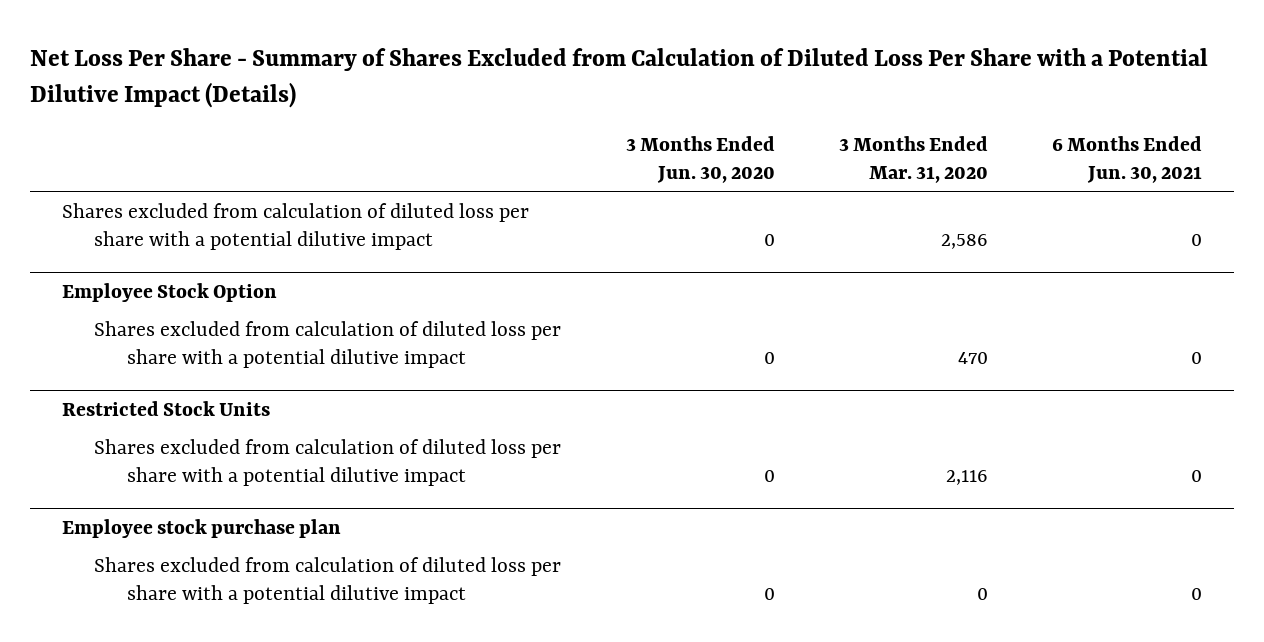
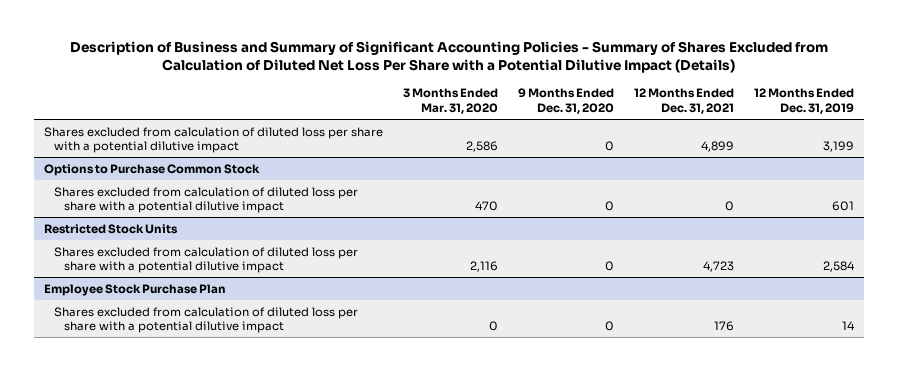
- Net Loss Per Share - Summary of Shares Excluded from Calculation of Diluted Loss Per Share with a Potential Dilutive Impact (Details)
+ Description of Business and Summary of Significant Accounting Policies - Summary of Shares Excluded from Calculation of Diluted Net Loss Per Share with a Potential Dilutive Impact (Details)
- | 3 Months Ended Jun. 30, 2020 | 3 Months Ended Mar. 31, 2020 | 6 Months Ended Jun. 30, 2021
+ | 3 Months Ended Mar. 31, 2020 | 9 Months Ended Dec. 31, 2020 | 12 Months Ended Dec. 31, 2021 | 12 Months Ended Dec. 31, 2019
- Employee Stock Option
+ Options to Purchase Common Stock
- Employee stock purchase plan
+ Employee Stock Purchase Plan

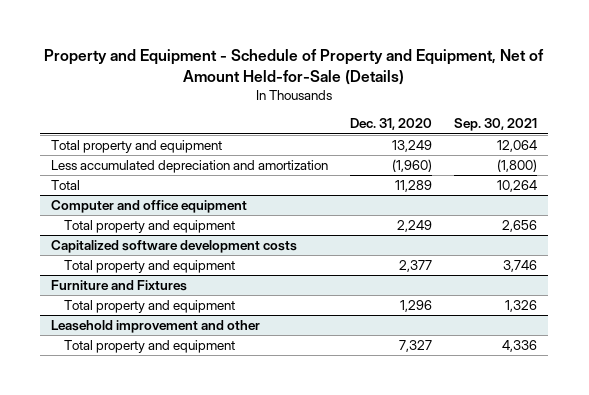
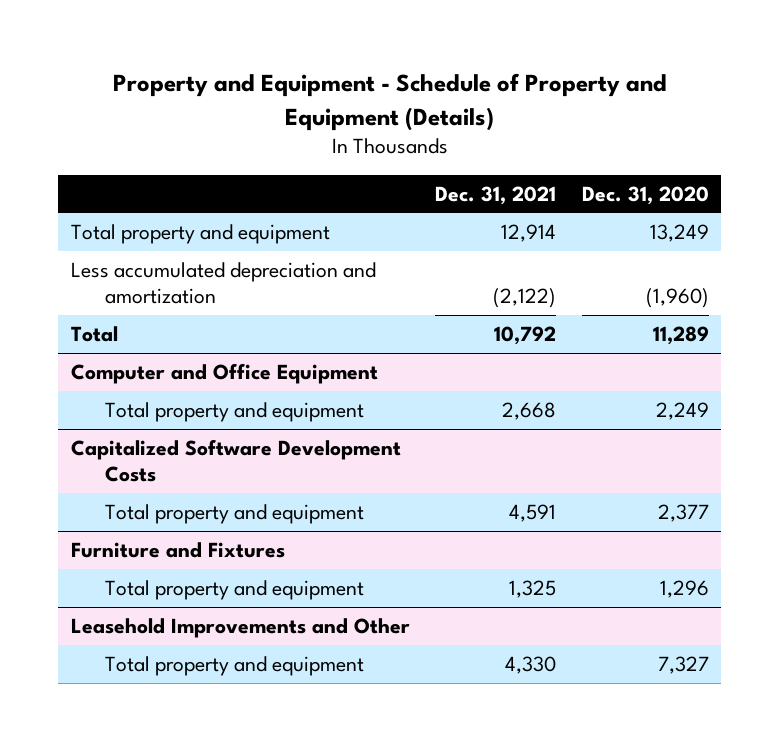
- Property and Equipment - Schedule of Property and Equipment, Net of Amount Held-for-Sale (Details)
+ Property and Equipment - Schedule of Property and Equipment (Details)
- | Dec. 31, 2020 | Sep. 30, 2021
+ | Dec. 31, 2021 | Dec. 31, 2020
- Computer and office equipment
+ Computer and Office Equipment
- Capitalized software development costs
+ Capitalized Software Development Costs
- Leasehold improvement and other
+ Leasehold Improvements and Other

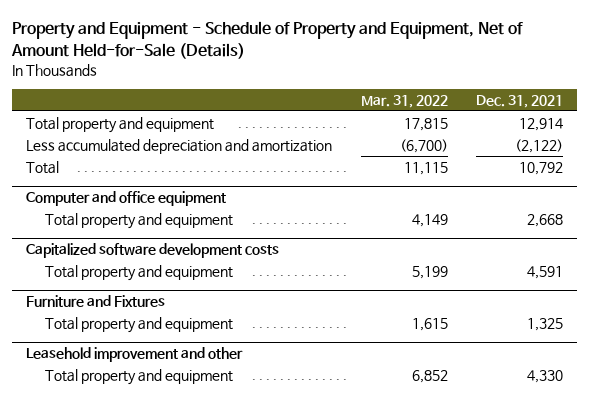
- Property and Equipment - Schedule of Property and Equipment (Details)
+ Property and Equipment - Schedule of Property and Equipment, Net of Amount Held-for-Sale (Details)
- | Dec. 31, 2021 | Dec. 31, 2020
+ | Mar. 31, 2022 | Dec. 31, 2021
- Computer and Office Equipment
+ Computer and office equipment
- Capitalized Software Development Costs
+ Capitalized software development costs
- Leasehold Improvements and Other
+ Leasehold improvement and other

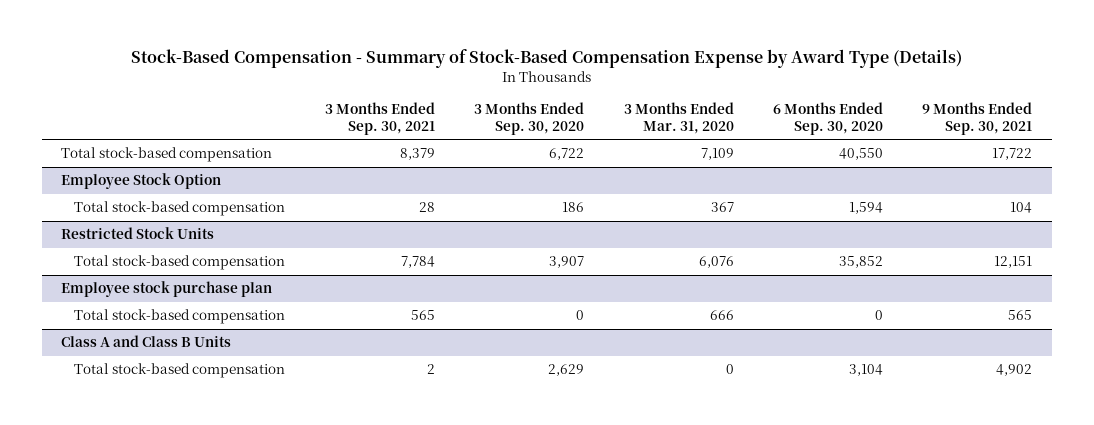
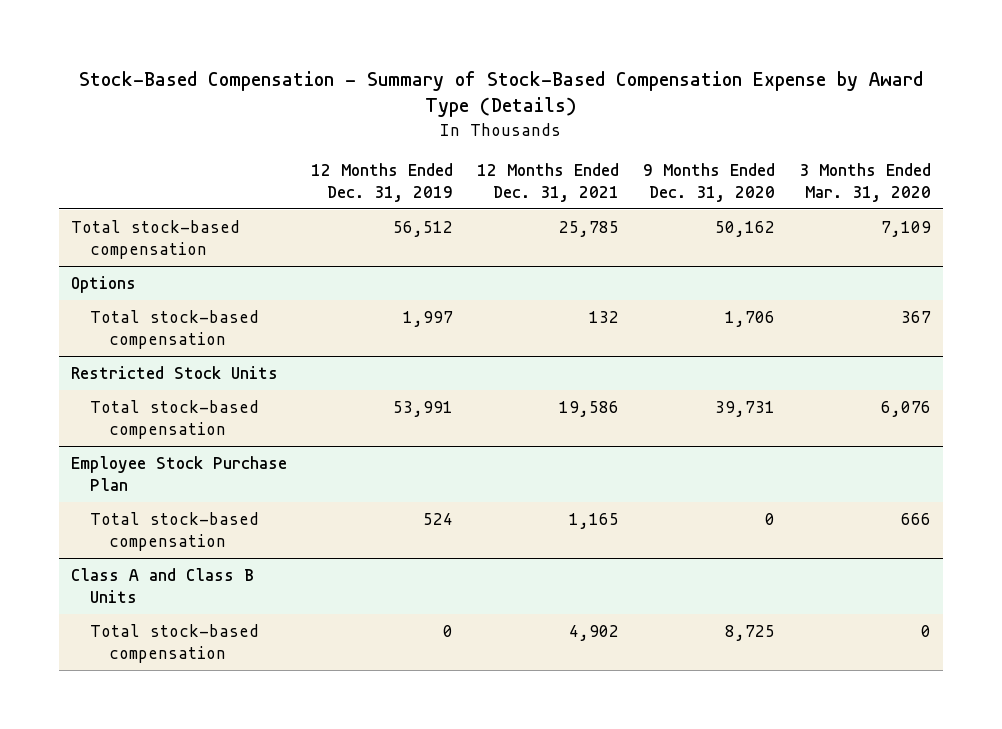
- | 3 Months Ended Sep. 30, 2021 | 3 Months Ended Sep. 30, 2020 | 3 Months Ended Mar. 31, 2020 | 6 Months Ended Sep. 30, 2020 | 9 Months Ended Sep. 30, 2021
+ | 12 Months Ended Dec. 31, 2019 | 12 Months Ended Dec. 31, 2021 | 9 Months Ended Dec. 31, 2020 | 3 Months Ended Mar. 31, 2020
- Employee Stock Option
+ Options
- Employee stock purchase plan
+ Employee Stock Purchase Plan

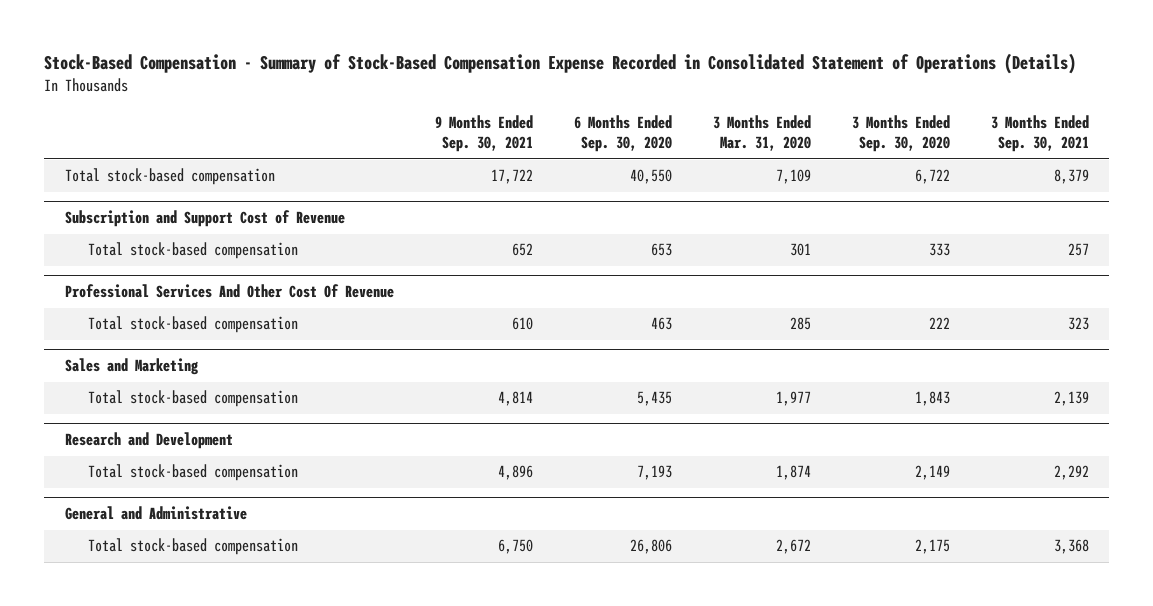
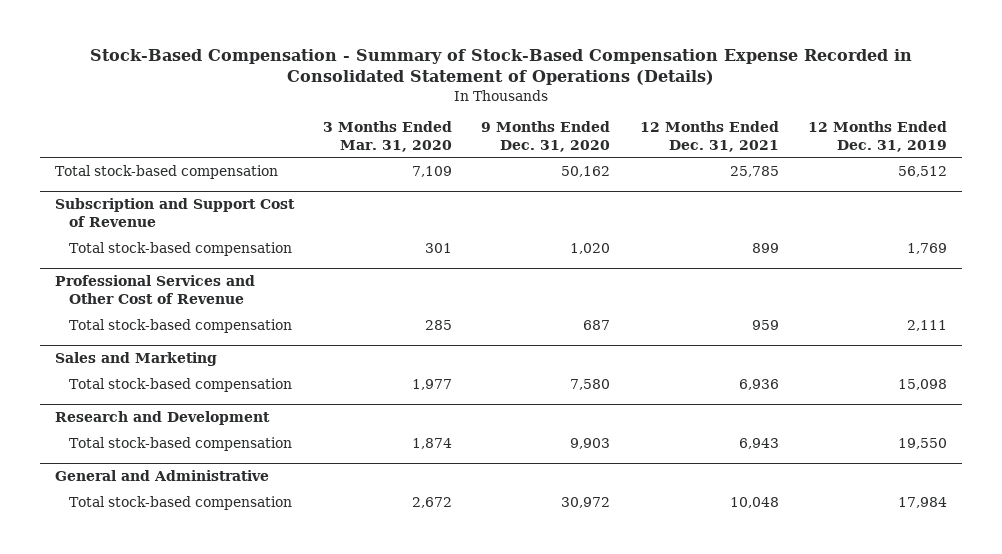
- | 9 Months Ended Sep. 30, 2021 | 6 Months Ended Sep. 30, 2020 | 3 Months Ended Mar. 31, 2020 | 3 Months Ended Sep. 30, 2020 | 3 Months Ended Sep. 30, 2021
+ | 3 Months Ended Mar. 31, 2020 | 9 Months Ended Dec. 31, 2020 | 12 Months Ended Dec. 31, 2021 | 12 Months Ended Dec. 31, 2019
- Professional Services And Other Cost Of Revenue
+ Professional Services and Other Cost of Revenue

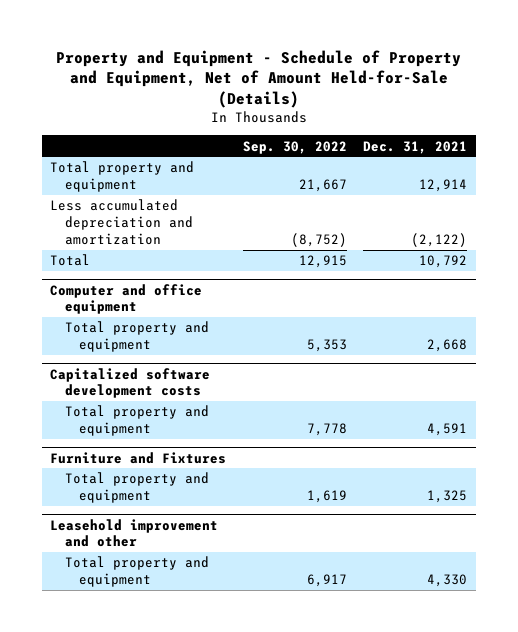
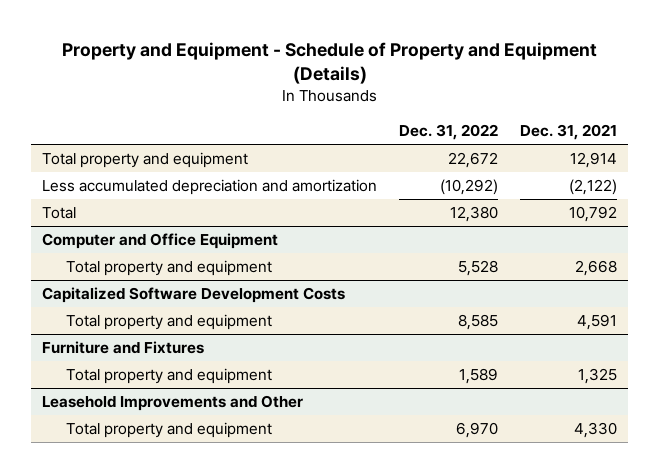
- Property and Equipment - Schedule of Property and Equipment, Net of Amount Held-for-Sale (Details)
+ Property and Equipment - Schedule of Property and Equipment (Details)
- | Sep. 30, 2022 | Dec. 31, 2021
+ | Dec. 31, 2022 | Dec. 31, 2021
- Computer and office equipment
+ Computer and Office Equipment
- Capitalized software development costs
+ Capitalized Software Development Costs
- Leasehold improvement and other
+ Leasehold Improvements and Other

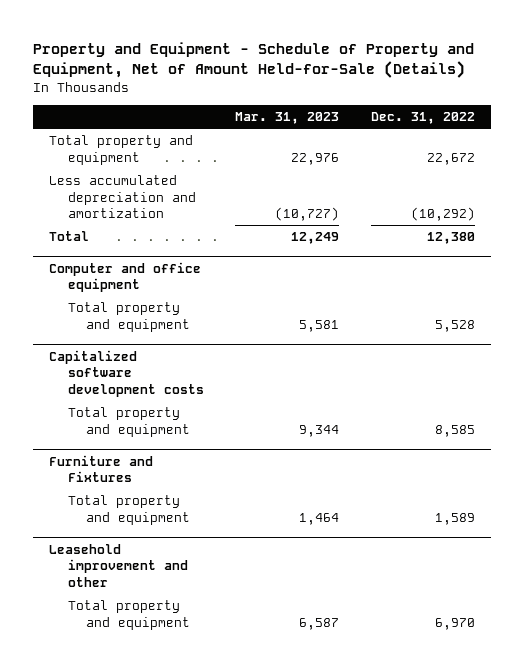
- Property and Equipment - Schedule of Property and Equipment (Details)
+ Property and Equipment - Schedule of Property and Equipment, Net of Amount Held-for-Sale (Details)
- | Dec. 31, 2022 | Dec. 31, 2021
+ | Mar. 31, 2023 | Dec. 31, 2022
- Computer and Office Equipment
+ Computer and office equipment
- Capitalized Software Development Costs
+ Capitalized software development costs
- Leasehold Improvements and Other
+ Leasehold improvement and other

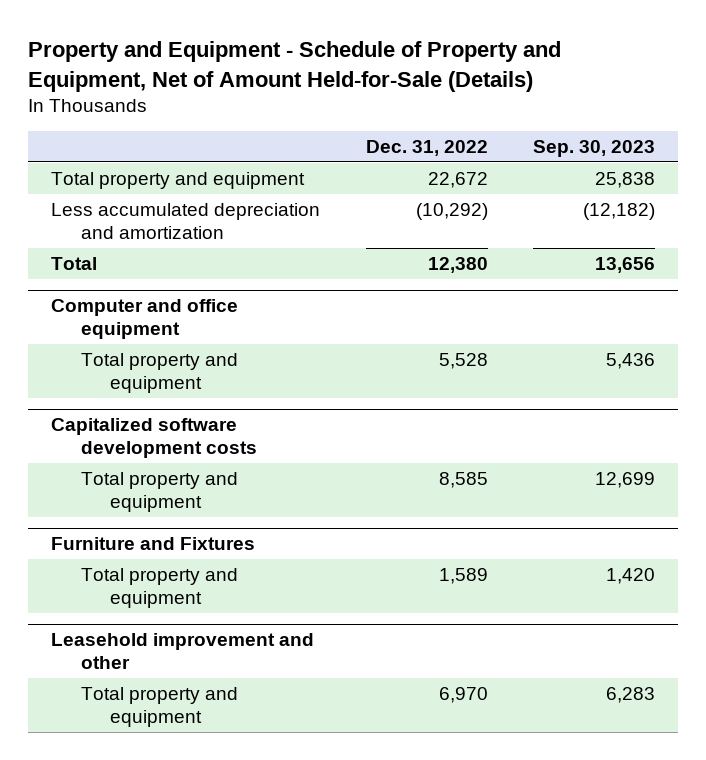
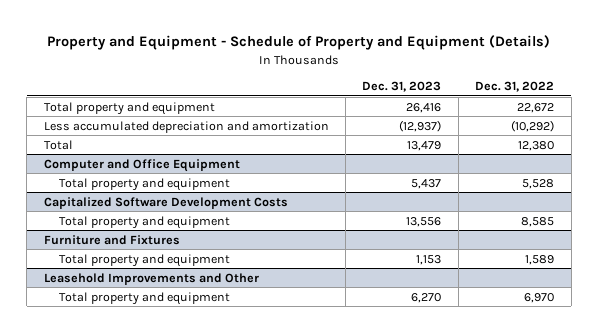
- Property and Equipment - Schedule of Property and Equipment, Net of Amount Held-for-Sale (Details)
+ Property and Equipment - Schedule of Property and Equipment (Details)
- | Dec. 31, 2022 | Sep. 30, 2023
+ | Dec. 31, 2023 | Dec. 31, 2022
- Computer and office equipment
+ Computer and Office Equipment
- Capitalized software development costs
+ Capitalized Software Development Costs
- Leasehold improvement and other
+ Leasehold Improvements and Other

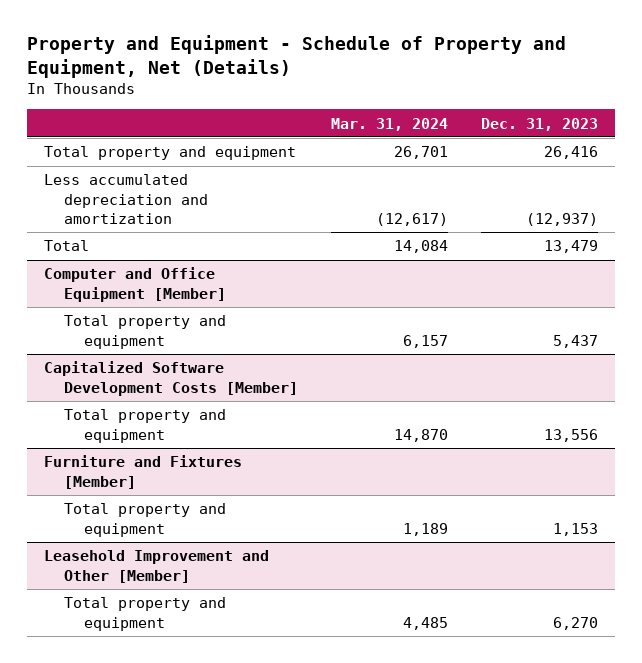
- Property and Equipment - Schedule of Property and Equipment (Details)
+ Property and Equipment - Schedule of Property and Equipment, Net (Details)
- | Dec. 31, 2023 | Dec. 31, 2022
+ | Mar. 31, 2024 | Dec. 31, 2023
- Computer and Office Equipment
+ Computer and Office Equipment [Member]
- Capitalized Software Development Costs
+ Capitalized Software Development Costs [Member]
- Furniture and Fixtures
+ Furniture and Fixtures [Member]
- Leasehold Improvements and Other
+ Leasehold Improvement and Other [Member]

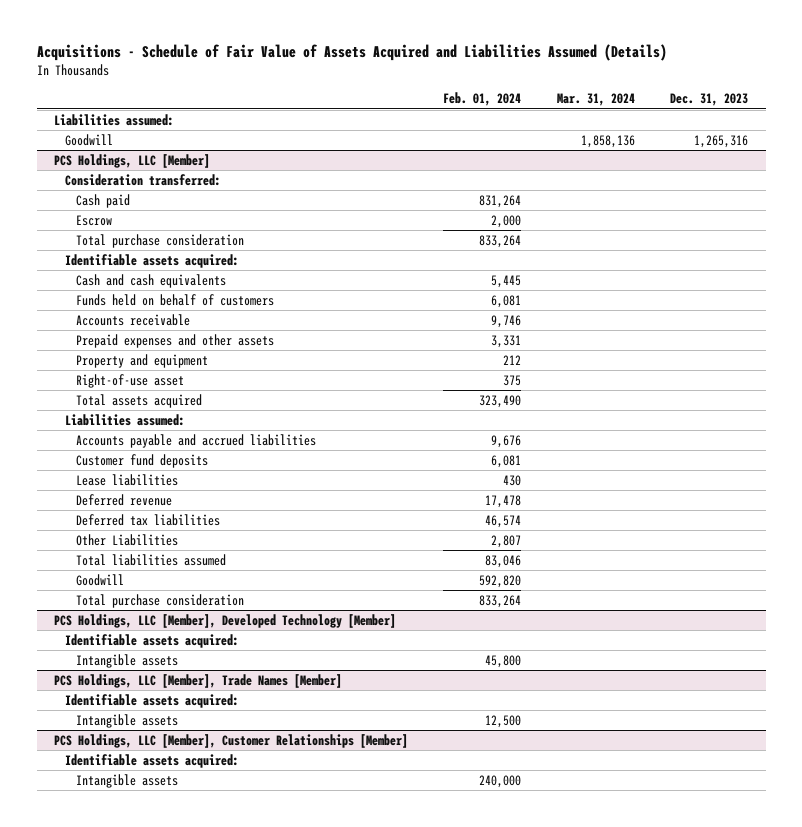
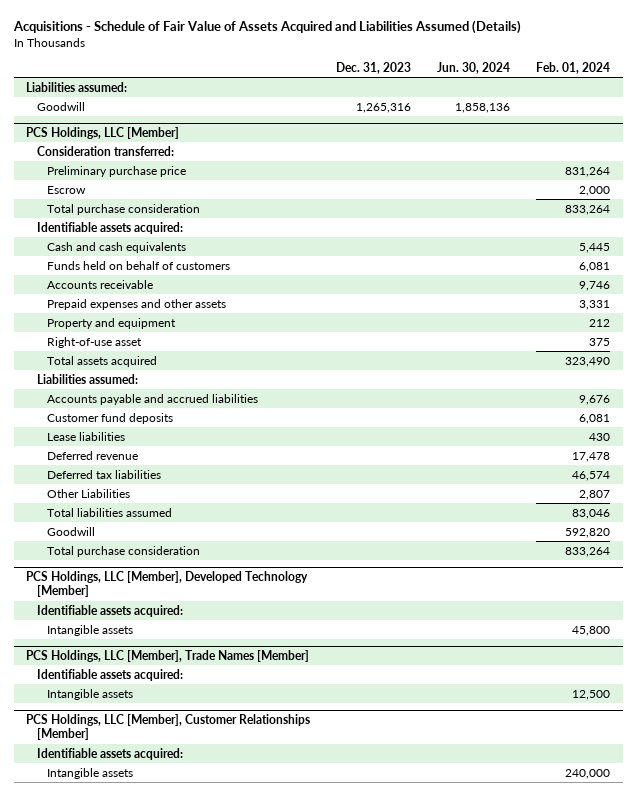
- | Feb. 01, 2024 | Mar. 31, 2024 | Dec. 31, 2023
+ | Dec. 31, 2023 | Jun. 30, 2024 | Feb. 01, 2024
@ PCS Holdings, LLC [Member]
- Cash paid | 831,264 | |
+ Preliminary purchase price | | | 831,264

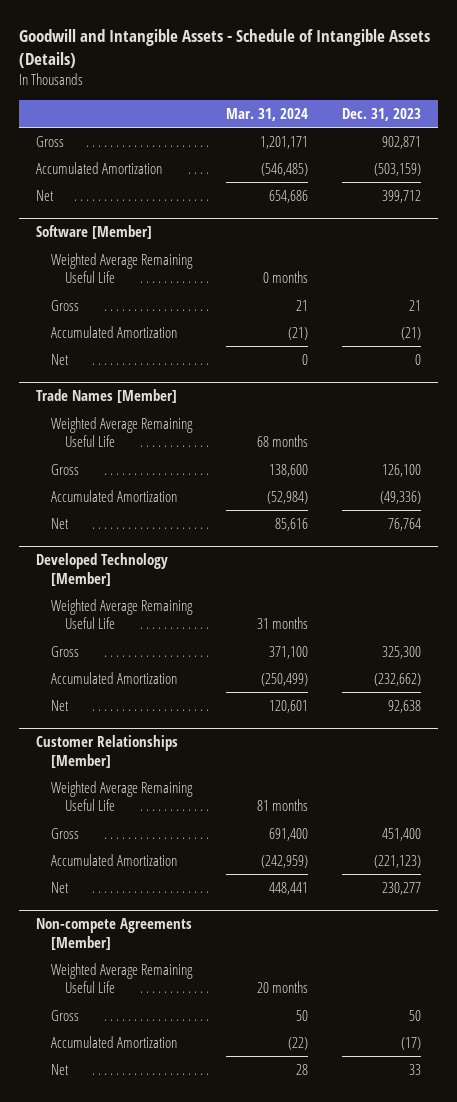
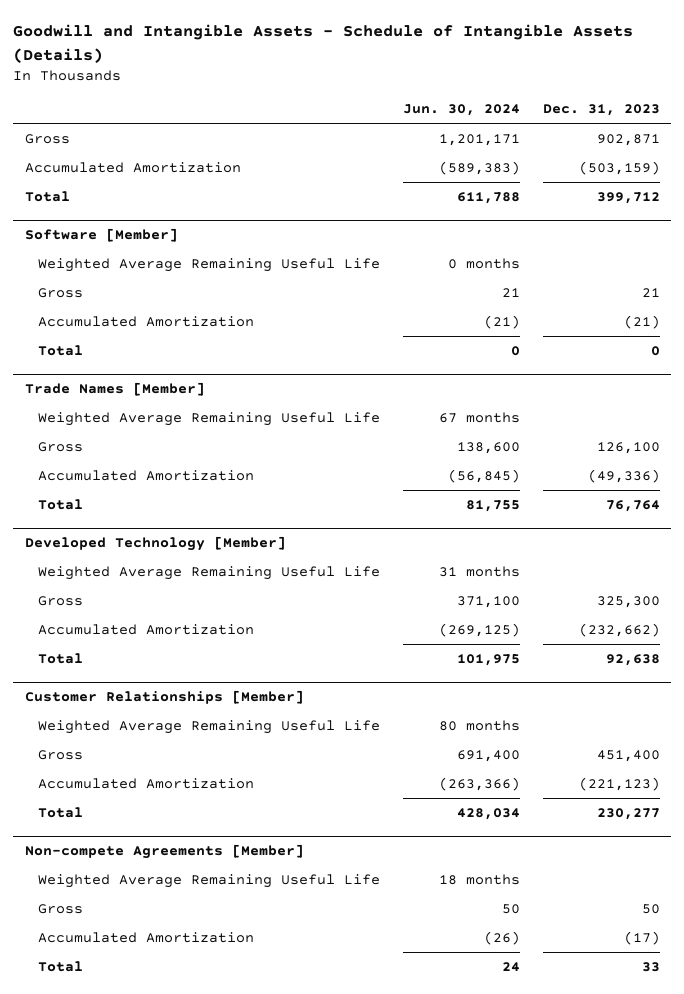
- | Mar. 31, 2024 | Dec. 31, 2023
+ | Jun. 30, 2024 | Dec. 31, 2023
- Net | 654,686 | 399,712
+ Total | 611,788 | 399,712
@ Software [Member]
- Net | 0 | 0
+ Total | 0 | 0
@ Trade Names [Member]
- Net | 85,616 | 76,764
+ Total | 81,755 | 76,764
@ Developed Technology [Member]
- Net | 120,601 | 92,638
+ Total | 101,975 | 92,638
@ Customer Relationships [Member]
- Net | 448,441 | 230,277
+ Total | 428,034 | 230,277
@ Non-compete Agreements [Member]
- Net | 28 | 33
+ Total | 24 | 33

